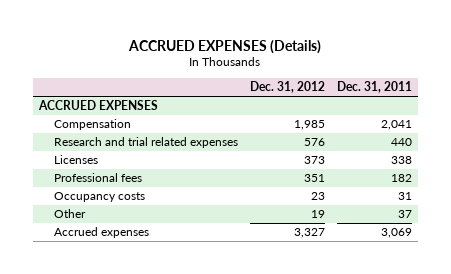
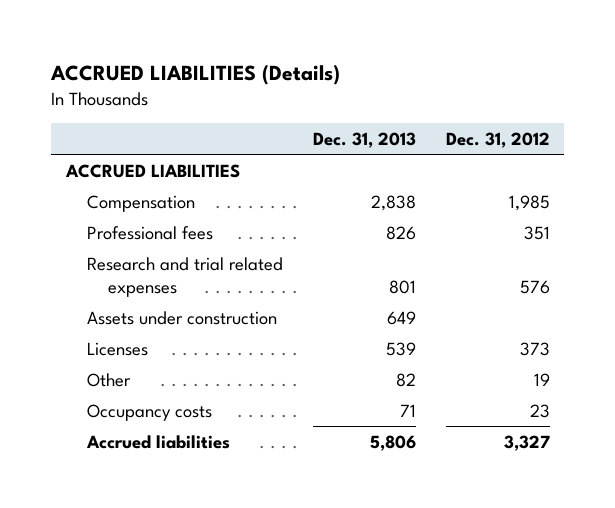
- ACCRUED EXPENSES (Details)
+ ACCRUED LIABILITIES (Details)
- | Dec. 31, 2012 | Dec. 31, 2011
+ | Dec. 31, 2013 | Dec. 31, 2012
- ACCRUED EXPENSES
+ ACCRUED LIABILITIES
moved up: Professional fees | 826 | 351
+ Assets under construction | 649 |
- Accrued expenses | 3,327 | 3,069
moved down: Occupancy costs | 71 | 23
+ Accrued liabilities | 5,806 | 3,327

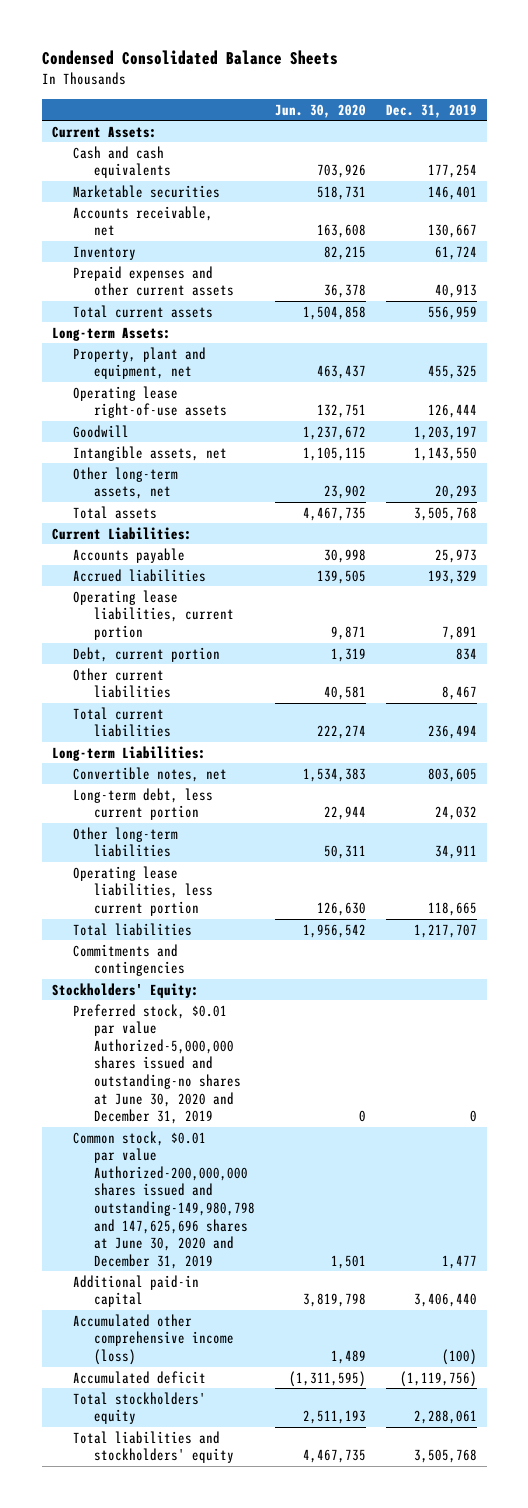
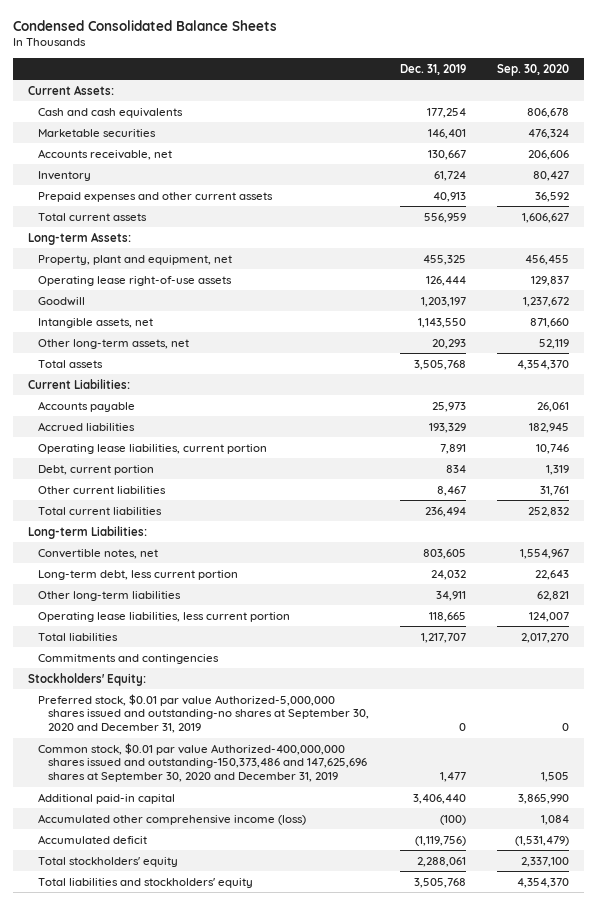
- | Jun. 30, 2020 | Dec. 31, 2019
+ | Dec. 31, 2019 | Sep. 30, 2020
- Preferred stock, $0.01 par value Authorized-5,000,000 shares issued and outstanding-no shares at June 30, 2020 and December 31, 2019 | 0 | 0
- Common stock, $0.01 par value Authorized-200,000,000 shares issued and outstanding-149,980,798 and 147,625,696 shares at June 30, 2020 and December 31, 2019 | 1,501 | 1,477
+ Preferred stock, $0.01 par value Authorized-5,000,000 shares issued and outstanding-no shares at September 30, 2020 and December 31, 2019 | 0 | 0
+ Common stock, $0.01 par value Authorized-400,000,000 shares issued and outstanding-150,373,486 and 147,625,696 shares at September 30, 2020 and December 31, 2019 | 1,477 | 1,505

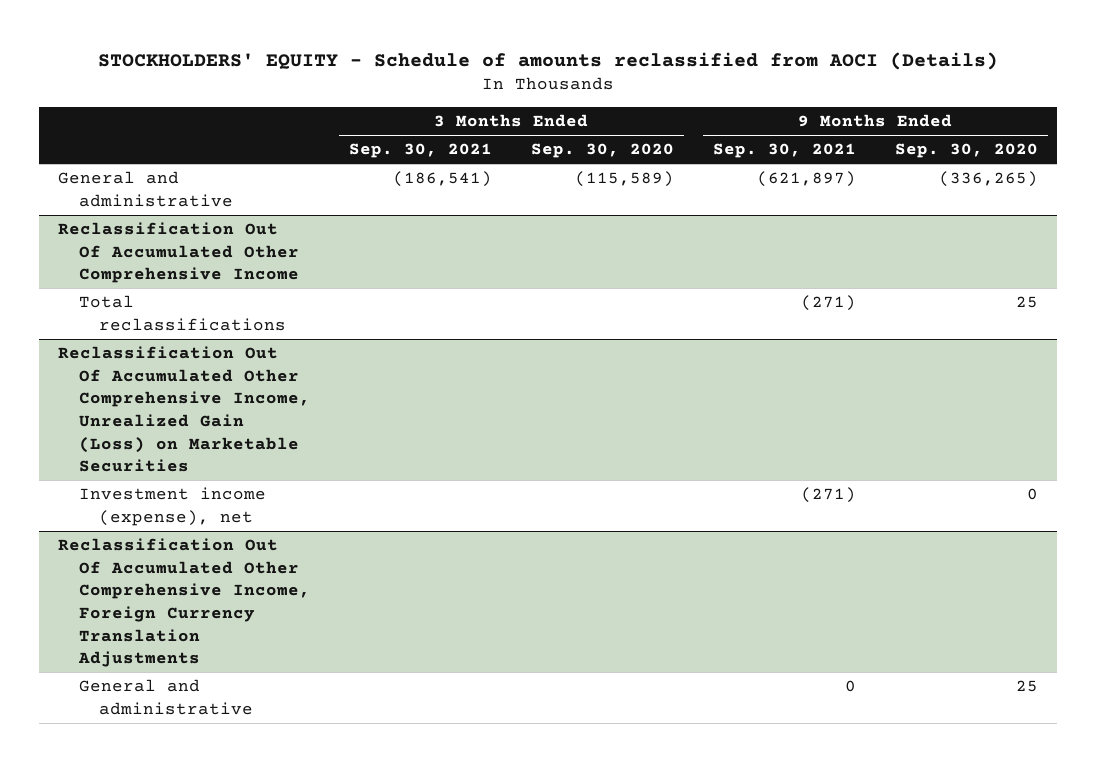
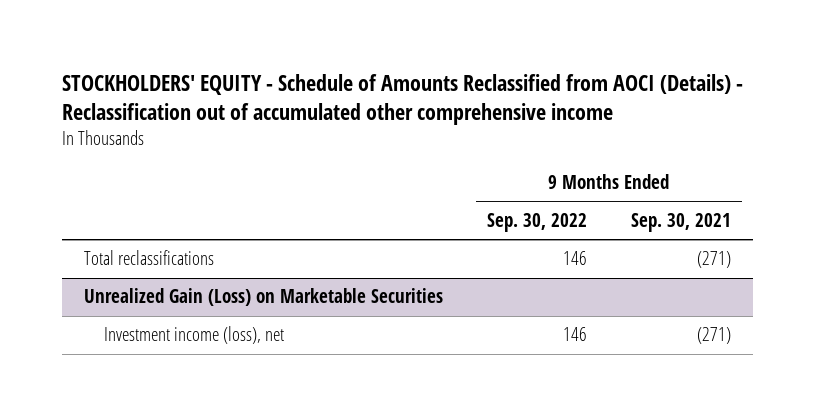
- STOCKHOLDERS' EQUITY - Schedule of amounts reclassified from AOCI (Details)
+ STOCKHOLDERS' EQUITY - Schedule of Amounts Reclassified from AOCI (Details) - Reclassification out of accumulated other comprehensive income
- | 3 Months Ended Sep. 30, 2021 | 3 Months Ended Sep. 30, 2020 | 9 Months Ended Sep. 30, 2021 | 9 Months Ended Sep. 30, 2020
+ | 9 Months Ended Sep. 30, 2022 | 9 Months Ended Sep. 30, 2021
- General and administrative | (186,541) | (115,589) | (621,897) | (336,265)
- Reclassification Out Of Accumulated Other Comprehensive Income
- Reclassification Out Of Accumulated Other Comprehensive Income, Unrealized Gain (Loss) on Marketable Securities
- Investment income (expense), net | | | (271) | 0
- Reclassification Out Of Accumulated Other Comprehensive Income, Foreign Currency Translation Adjustments
- General and administrative | | | 0 | 25
+ Unrealized Gain (Loss) on Marketable Securities
+ Investment income (loss), net | 146 | (271)

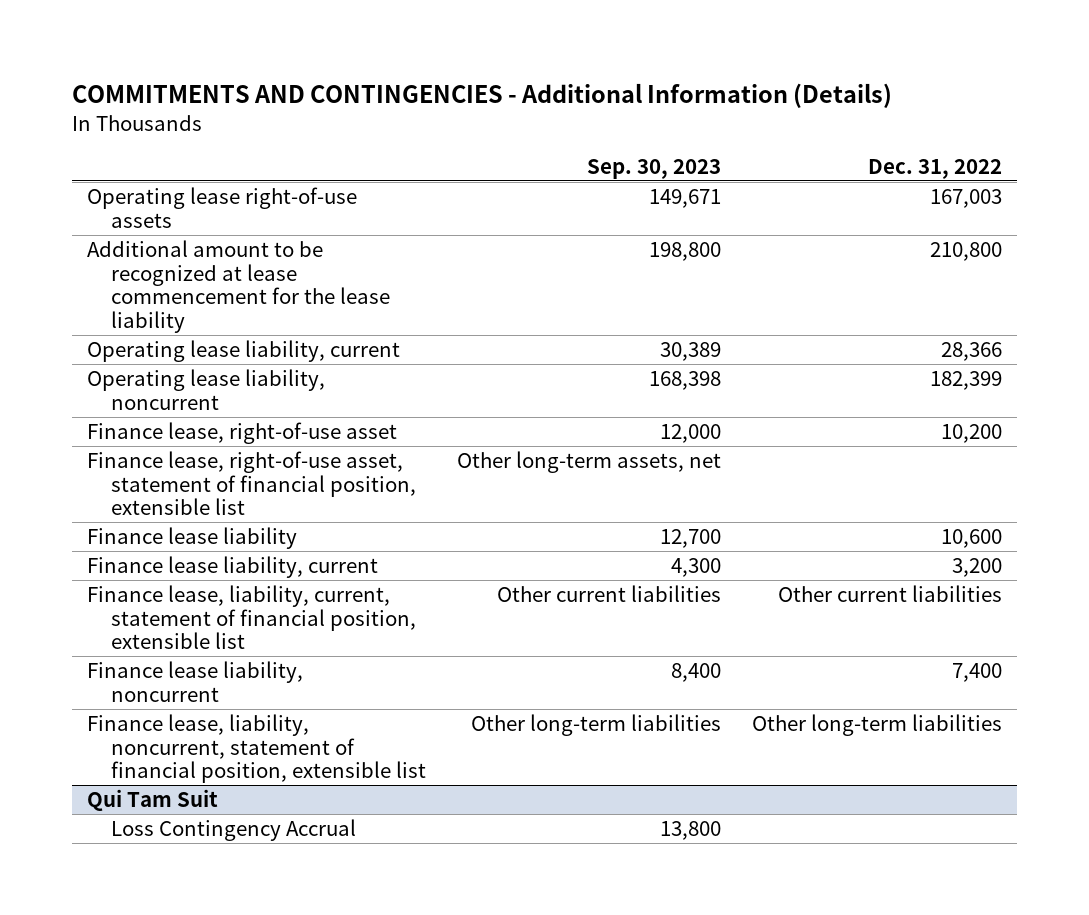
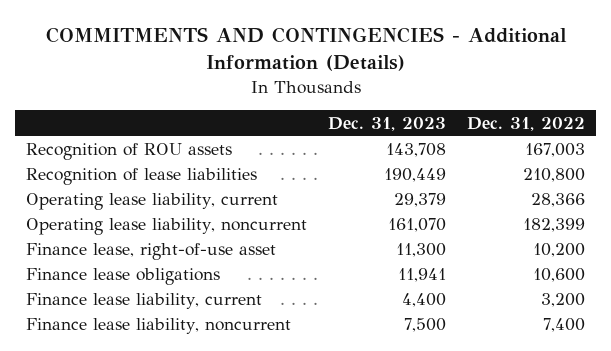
- | Sep. 30, 2023 | Dec. 31, 2022
+ | Dec. 31, 2023 | Dec. 31, 2022
- Operating lease right-of-use assets | 149,671 | 167,003
- Additional amount to be recognized at lease commencement for the lease liability | 198,800 | 210,800
+ Recognition of ROU assets | 143,708 | 167,003
+ Recognition of lease liabilities | 190,449 | 210,800
- Finance lease, right-of-use asset, statement of financial position, extensible list | Other long-term assets, net |
- Finance lease liability | 12,700 | 10,600
+ Finance lease obligations | 11,941 | 10,600
- Finance lease, liability, current, statement of financial position, extensible list | Other current liabilities | Other current liabilities
- Finance lease, liability, noncurrent, statement of financial position, extensible list | Other long-term liabilities | Other long-term liabilities
- Qui Tam Suit
- Loss Contingency Accrual | 13,800 |

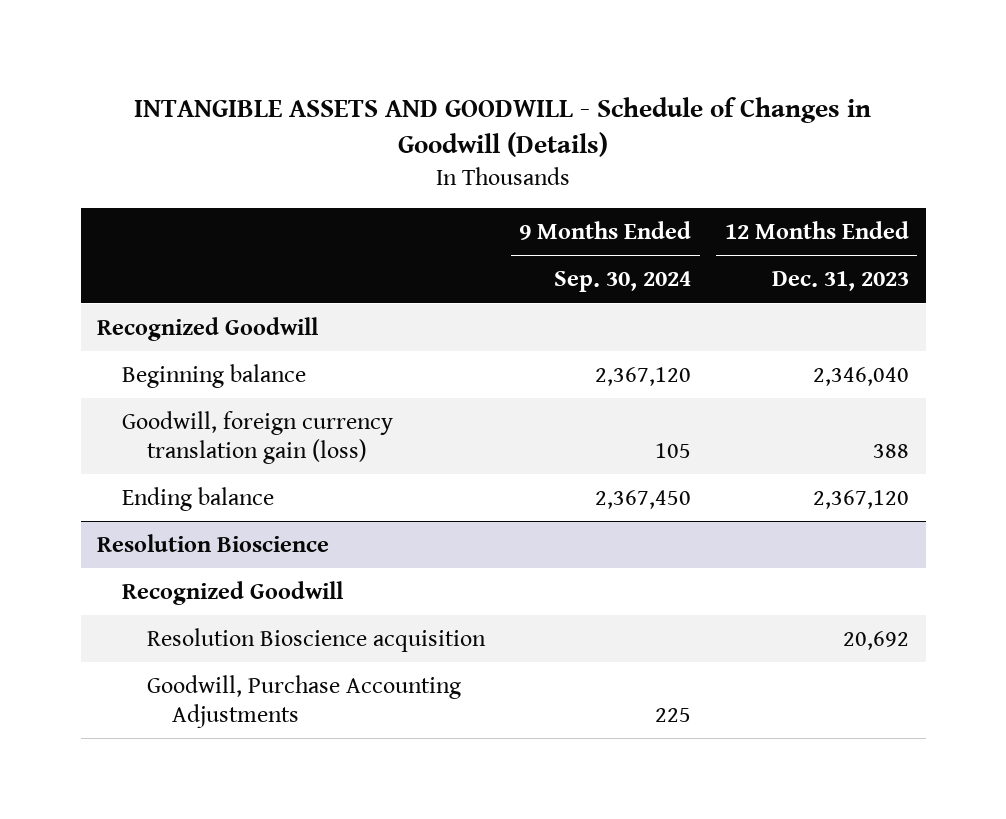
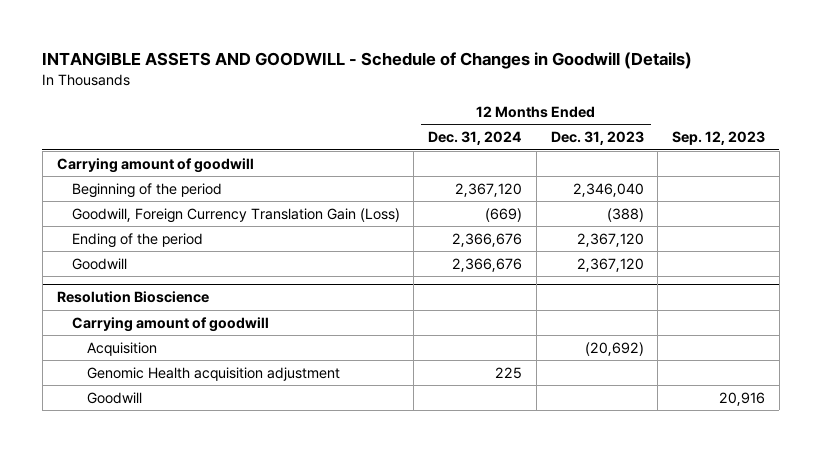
- | 9 Months Ended Sep. 30, 2024 | 12 Months Ended Dec. 31, 2023
+ | 12 Months Ended Dec. 31, 2024 | 12 Months Ended Dec. 31, 2023 | Sep. 12, 2023
- Recognized Goodwill
- Beginning balance | 2,367,120 | 2,346,040
- Goodwill, foreign currency translation gain (loss) | 105 | 388
- Ending balance | 2,367,450 | 2,367,120
+ Carrying amount of goodwill
+ Beginning of the period | 2,367,120 | 2,346,040 |
+ Goodwill, Foreign Currency Translation Gain (Loss) | (669) | (388) |
+ Ending of the period | 2,366,676 | 2,367,120 |
+ Goodwill | 2,366,676 | 2,367,120 |
@ Resolution Bioscience
- Recognized Goodwill
- Resolution Bioscience acquisition | | 20,692
- Goodwill, Purchase Accounting Adjustments | 225 |
+ Carrying amount of goodwill
+ Acquisition | | (20,692) |
+ Genomic Health acquisition adjustment | 225 | |
+ Goodwill | | | 20,916

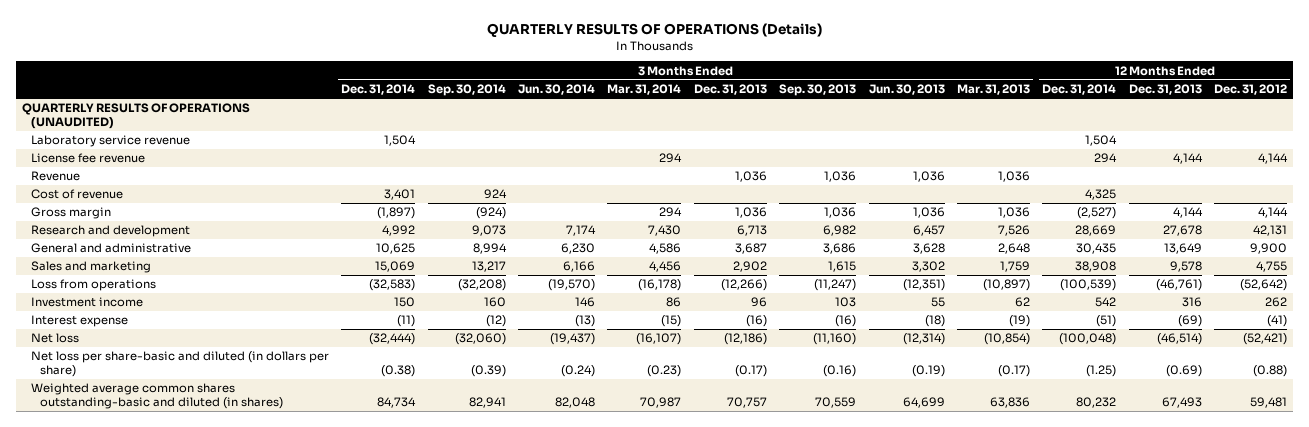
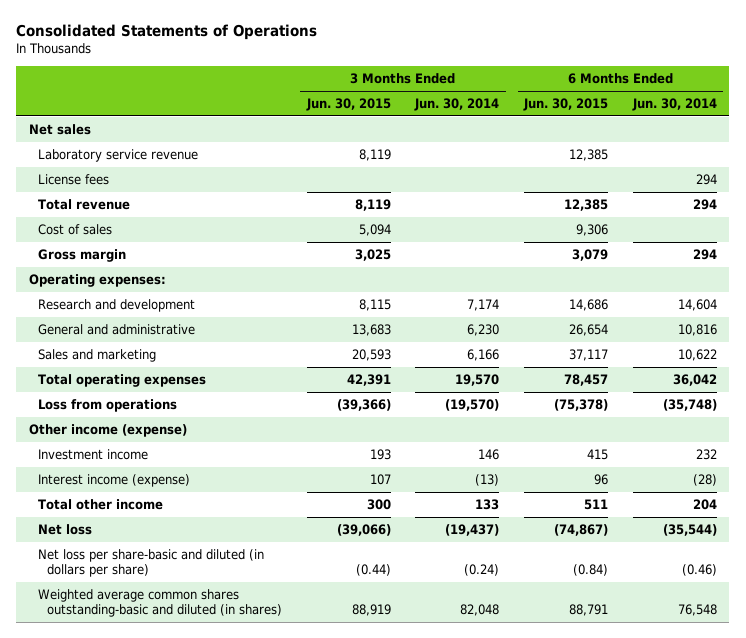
- QUARTERLY RESULTS OF OPERATIONS (Details)
+ Consolidated Statements of Operations
- | 3 Months Ended Dec. 31, 2014 | 3 Months Ended Sep. 30, 2014 | 3 Months Ended Jun. 30, 2014 | 3 Months Ended Mar. 31, 2014 | 3 Months Ended Dec. 31, 2013 | 3 Months Ended Sep. 30, 2013 | 3 Months Ended Jun. 30, 2013 | 3 Months Ended Mar. 31, 2013 | 12 Months Ended Dec. 31, 2014 | 12 Months Ended Dec. 31, 2013 | 12 Months Ended Dec. 31, 2012
+ | 3 Months Ended Jun. 30, 2015 | 3 Months Ended Jun. 30, 2014 | 6 Months Ended Jun. 30, 2015 | 6 Months Ended Jun. 30, 2014
- QUARTERLY RESULTS OF OPERATIONS (UNAUDITED)
+ Net sales
- License fee revenue | | | | 294 | | | | | 294 | 4,144 | 4,144
- Revenue | | | | | 1,036 | 1,036 | 1,036 | 1,036 | | |
- Cost of revenue | 3,401 | 924 | | | | | | | 4,325 | |
+ License fees | | | | 294
+ Total revenue | 8,119 | | 12,385 | 294
+ Cost of sales | 5,094 | | 9,306 |
+ Operating expenses:
+ Total operating expenses | 42,391 | 19,570 | 78,457 | 36,042
+ Other income (expense)
- Interest expense | (11) | (12) | (13) | (15) | (16) | (16) | (18) | (19) | (51) | (69) | (41)
+ Interest income (expense) | 107 | (13) | 96 | (28)
+ Total other income | 300 | 133 | 511 | 204

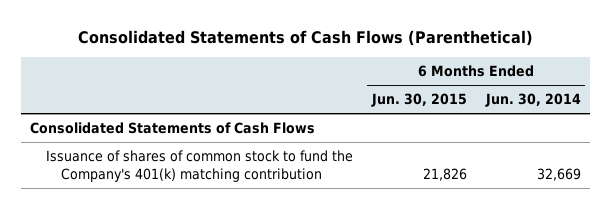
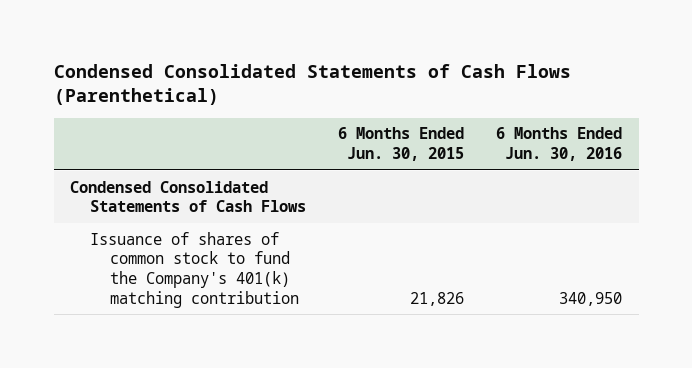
- Consolidated Statements of Cash Flows (Parenthetical)
+ Condensed Consolidated Statements of Cash Flows (Parenthetical)
- | 6 Months Ended Jun. 30, 2015 | 6 Months Ended Jun. 30, 2014
+ | 6 Months Ended Jun. 30, 2015 | 6 Months Ended Jun. 30, 2016
- Consolidated Statements of Cash Flows
+ Condensed Consolidated Statements of Cash Flows

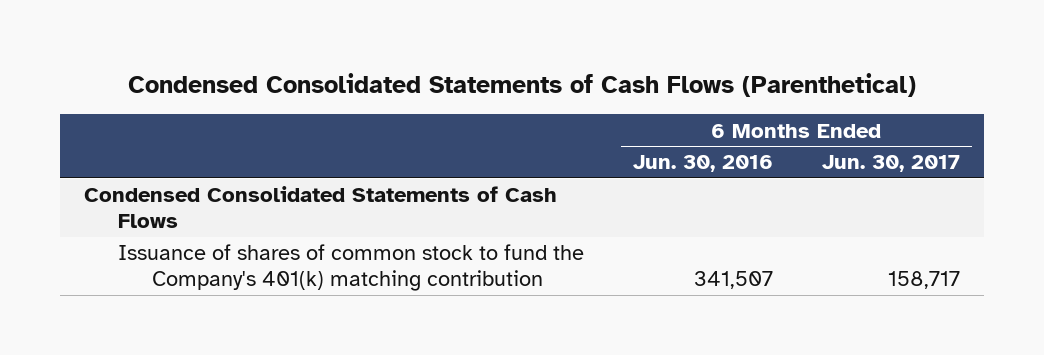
- | 6 Months Ended Jun. 30, 2015 | 6 Months Ended Jun. 30, 2016
+ | 6 Months Ended Jun. 30, 2016 | 6 Months Ended Jun. 30, 2017
- Issuance of shares of common stock to fund the Company's 401(k) matching contribution | 21,826 | 340,950
+ Issuance of shares of common stock to fund the Company's 401(k) matching contribution | 341,507 | 158,717

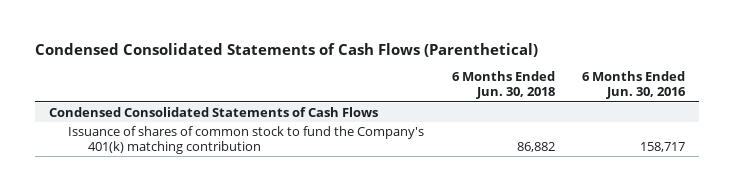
- | 6 Months Ended Jun. 30, 2016 | 6 Months Ended Jun. 30, 2017
+ | 6 Months Ended Jun. 30, 2018 | 6 Months Ended Jun. 30, 2016
- Issuance of shares of common stock to fund the Company's 401(k) matching contribution | 341,507 | 158,717
+ Issuance of shares of common stock to fund the Company's 401(k) matching contribution | 86,882 | 158,717

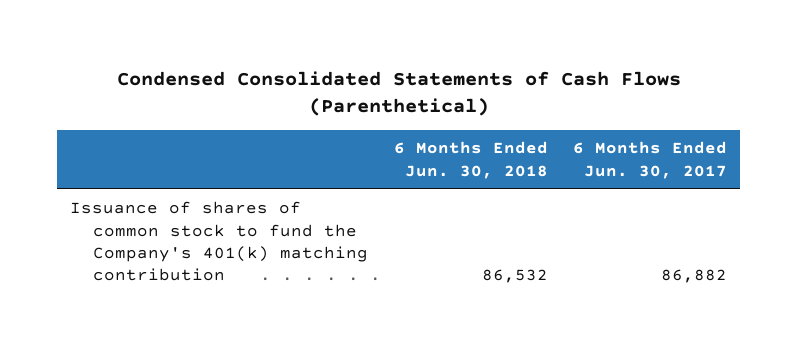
- | 6 Months Ended Jun. 30, 2018 | 6 Months Ended Jun. 30, 2016
+ | 6 Months Ended Jun. 30, 2018 | 6 Months Ended Jun. 30, 2017
- Condensed Consolidated Statements of Cash Flows
- Issuance of shares of common stock to fund the Company's 401(k) matching contribution | 86,882 | 158,717
+ Issuance of shares of common stock to fund the Company's 401(k) matching contribution | 86,532 | 86,882

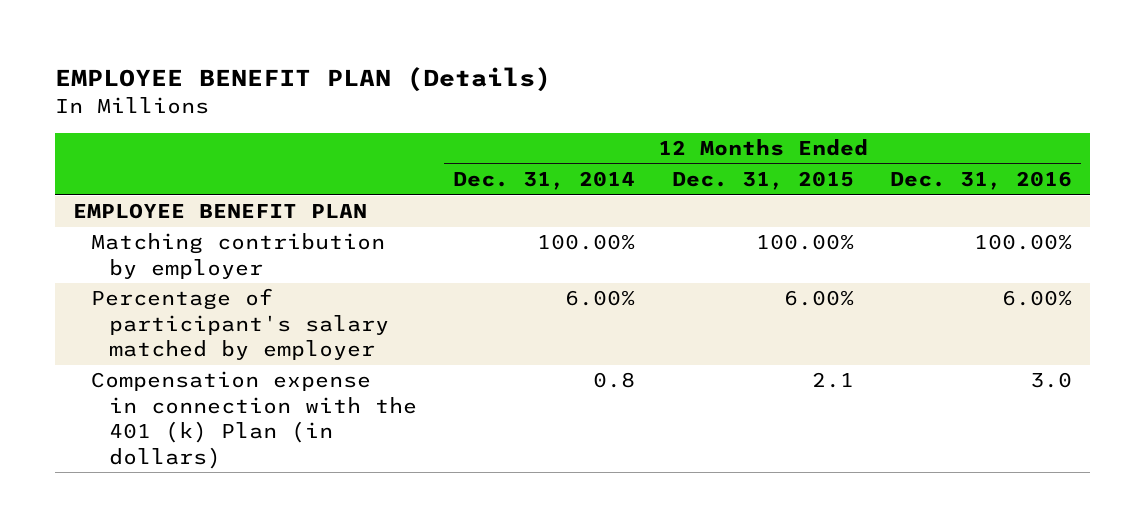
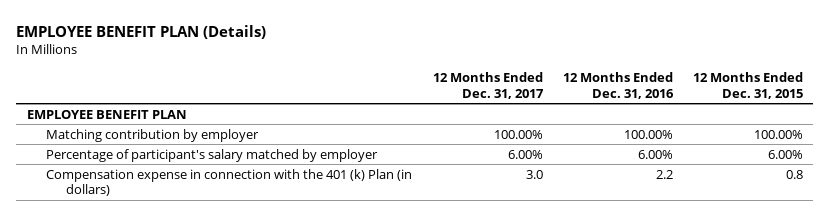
- | 12 Months Ended Dec. 31, 2014 | 12 Months Ended Dec. 31, 2015 | 12 Months Ended Dec. 31, 2016
+ | 12 Months Ended Dec. 31, 2017 | 12 Months Ended Dec. 31, 2016 | 12 Months Ended Dec. 31, 2015
- Compensation expense in connection with the 401 (k) Plan (in dollars) | 0.8 | 2.1 | 3.0
+ Compensation expense in connection with the 401 (k) Plan (in dollars) | 3.0 | 2.2 | 0.8

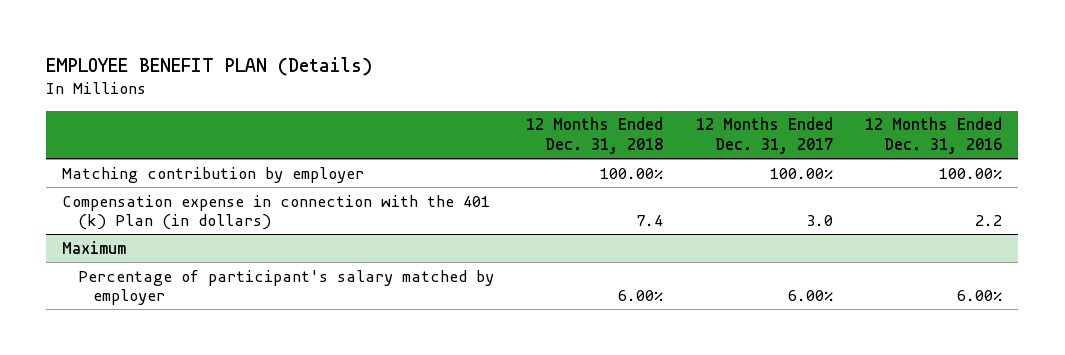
- | 12 Months Ended Dec. 31, 2017 | 12 Months Ended Dec. 31, 2016 | 12 Months Ended Dec. 31, 2015
+ | 12 Months Ended Dec. 31, 2018 | 12 Months Ended Dec. 31, 2017 | 12 Months Ended Dec. 31, 2016
- EMPLOYEE BENEFIT PLAN
- Percentage of participant's salary matched by employer | 6.00% | 6.00% | 6.00%
+ Maximum
+ Percentage of participant's salary matched by employer | 6.00% | 6.00% | 6.00%

